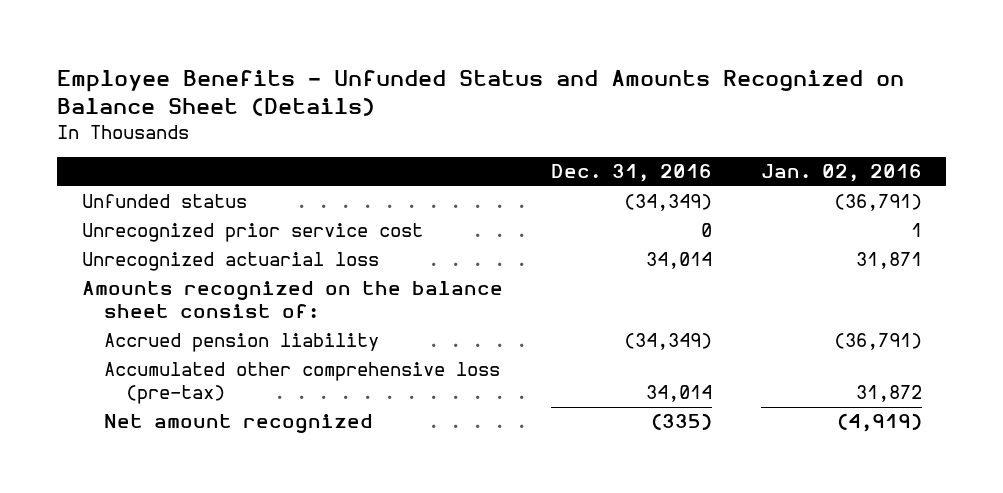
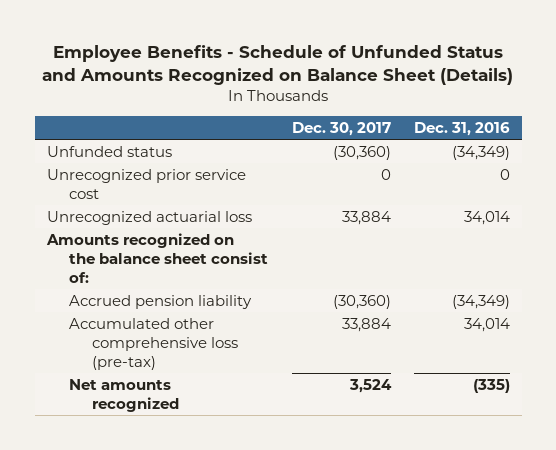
- Employee Benefits - Unfunded Status and Amounts Recognized on Balance Sheet (Details)
+ Employee Benefits - Schedule of Unfunded Status and Amounts Recognized on Balance Sheet (Details)
- | Dec. 31, 2016 | Jan. 02, 2016
+ | Dec. 30, 2017 | Dec. 31, 2016
- Net amount recognized | (335) | (4,919)
+ Net amounts recognized | 3,524 | (335)

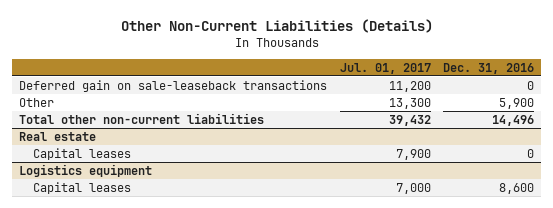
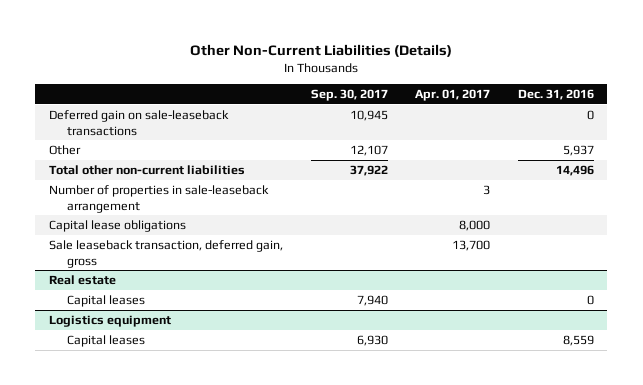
- | Jul. 01, 2017 | Dec. 31, 2016
+ | Sep. 30, 2017 | Apr. 01, 2017 | Dec. 31, 2016
- Other | 13,300 | 5,900
+ Other | 12,107 | | 5,937
+ Number of properties in sale-leaseback arrangement | | 3 |
+ Capital lease obligations | | 8,000 |
+ Sale leaseback transaction, deferred gain, gross | | 13,700 |
@ Logistics equipment
- Capital leases | 7,000 | 8,600
+ Capital leases | 6,930 | | 8,559

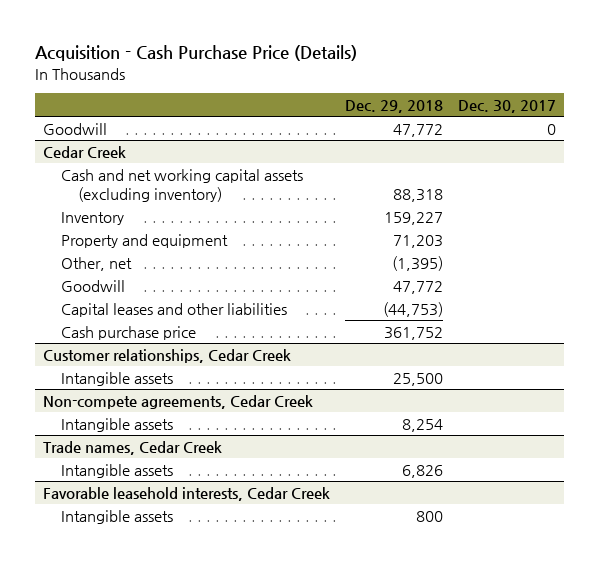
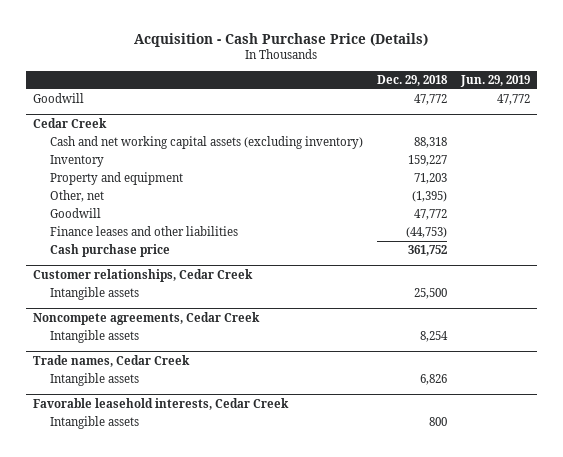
- | Dec. 29, 2018 | Dec. 30, 2017
+ | Dec. 29, 2018 | Jun. 29, 2019
@ Cedar Creek
- Capital leases and other liabilities | (44,753) |
+ Finance leases and other liabilities | (44,753) |
- Non-compete agreements, Cedar Creek
+ Noncompete agreements, Cedar Creek

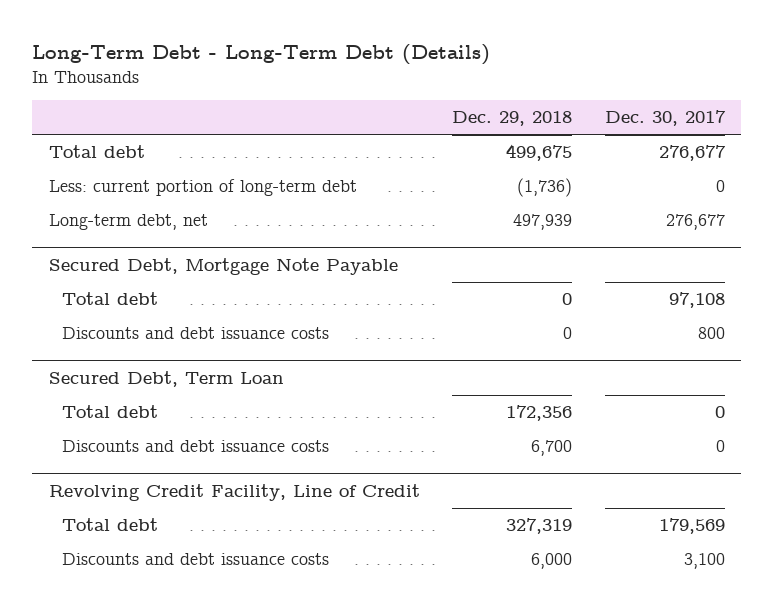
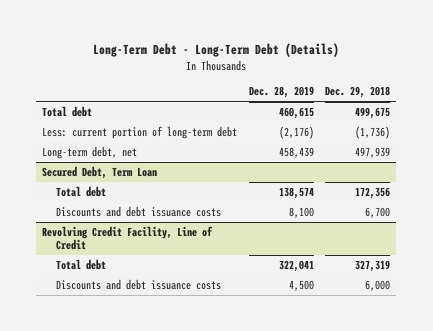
- | Dec. 29, 2018 | Dec. 30, 2017
+ | Dec. 28, 2019 | Dec. 29, 2018
- Secured Debt, Mortgage Note Payable
- Total debt | 0 | 97,108
- Discounts and debt issuance costs | 0 | 800

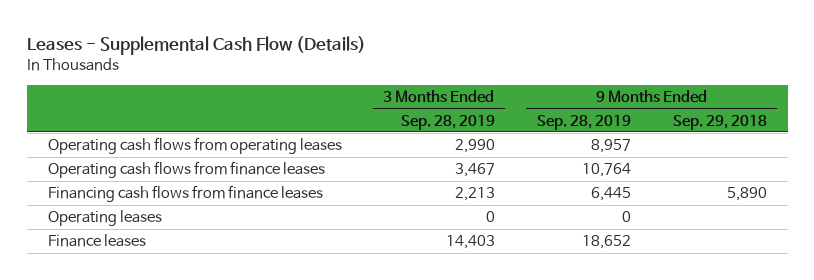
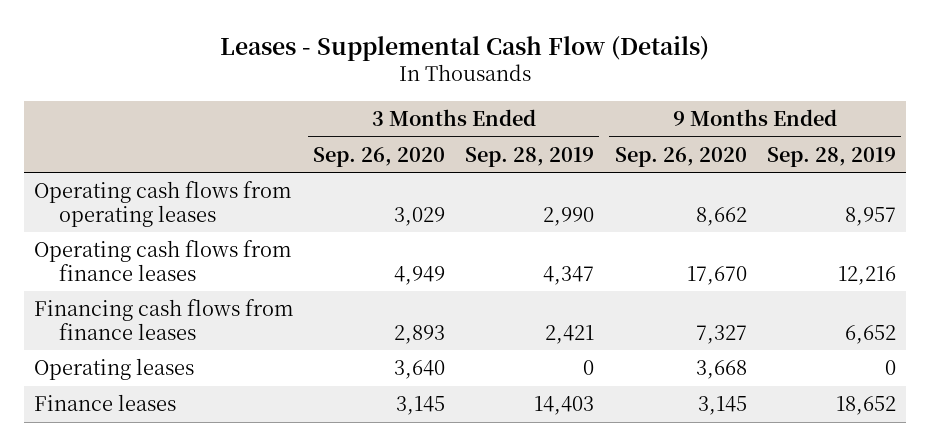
- | 3 Months Ended Sep. 28, 2019 | 9 Months Ended Sep. 28, 2019 | 9 Months Ended Sep. 29, 2018
+ | 3 Months Ended Sep. 26, 2020 | 3 Months Ended Sep. 28, 2019 | 9 Months Ended Sep. 26, 2020 | 9 Months Ended Sep. 28, 2019
- Operating cash flows from finance leases | 3,467 | 10,764 |
- Financing cash flows from finance leases | 2,213 | 6,445 | 5,890
+ Operating cash flows from finance leases | 4,949 | 4,347 | 17,670 | 12,216
+ Financing cash flows from finance leases | 2,893 | 2,421 | 7,327 | 6,652

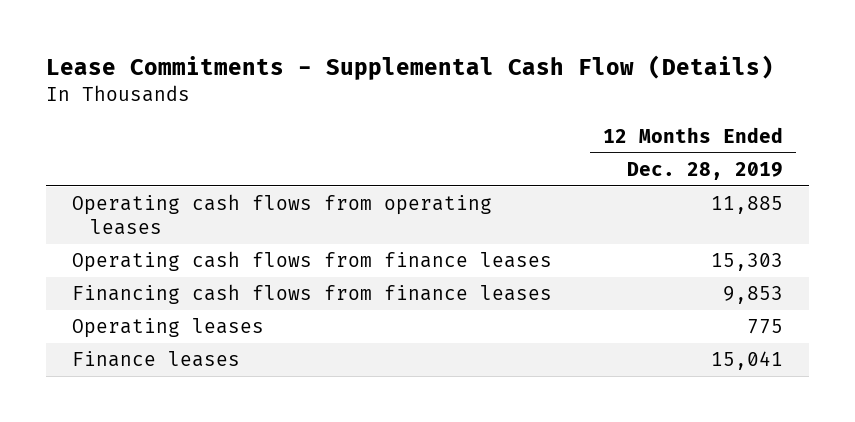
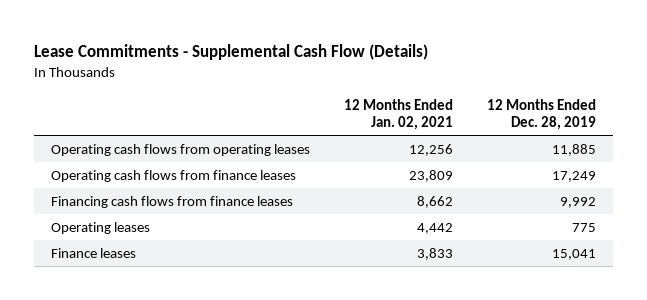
- | 12 Months Ended Dec. 28, 2019
+ | 12 Months Ended Jan. 02, 2021 | 12 Months Ended Dec. 28, 2019
- Operating cash flows from finance leases | 15,303
- Financing cash flows from finance leases | 9,853
+ Operating cash flows from finance leases | 23,809 | 17,249
+ Financing cash flows from finance leases | 8,662 | 9,992

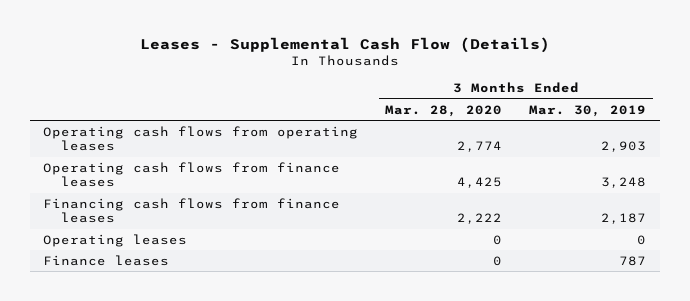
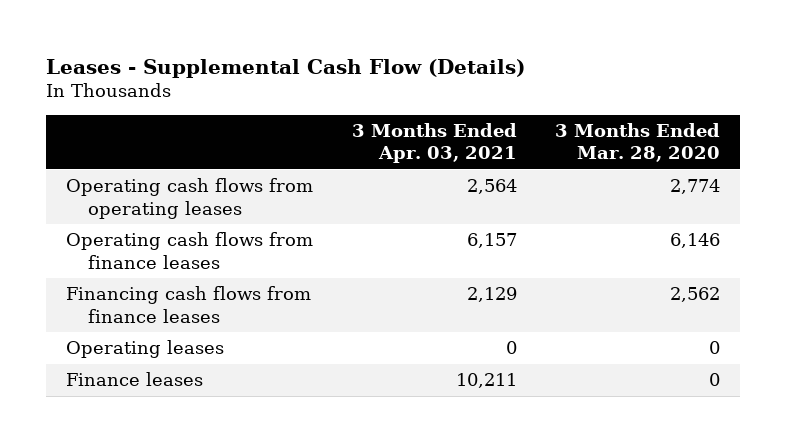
- | 3 Months Ended Mar. 28, 2020 | 3 Months Ended Mar. 30, 2019
+ | 3 Months Ended Apr. 03, 2021 | 3 Months Ended Mar. 28, 2020
- Operating cash flows from finance leases | 4,425 | 3,248
- Financing cash flows from finance leases | 2,222 | 2,187
+ Operating cash flows from finance leases | 6,157 | 6,146
+ Financing cash flows from finance leases | 2,129 | 2,562

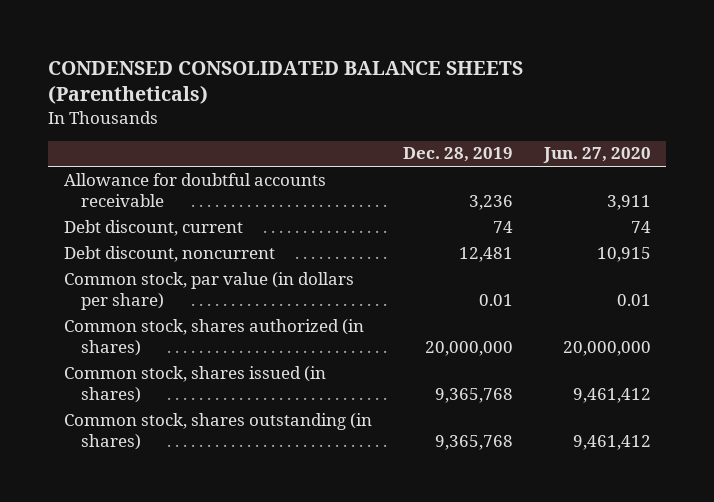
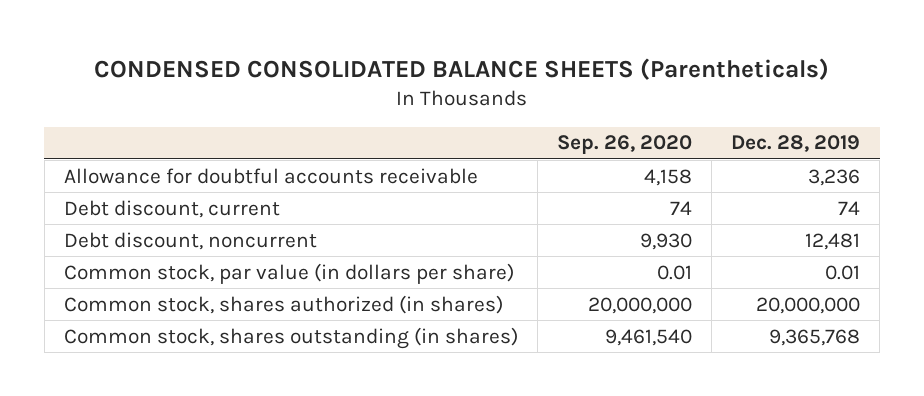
- | Dec. 28, 2019 | Jun. 27, 2020
+ | Sep. 26, 2020 | Dec. 28, 2019
- Common stock, shares issued (in shares) | 9,365,768 | 9,461,412

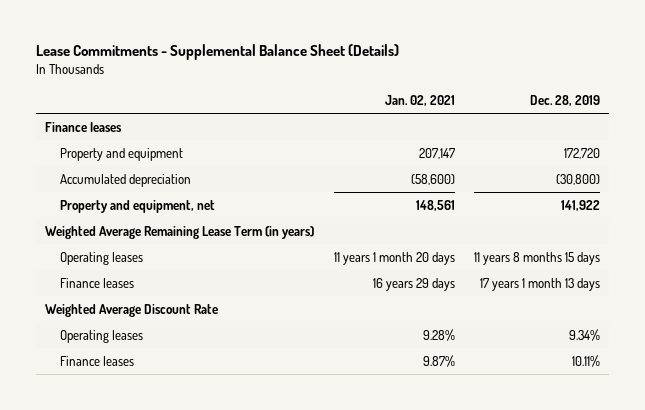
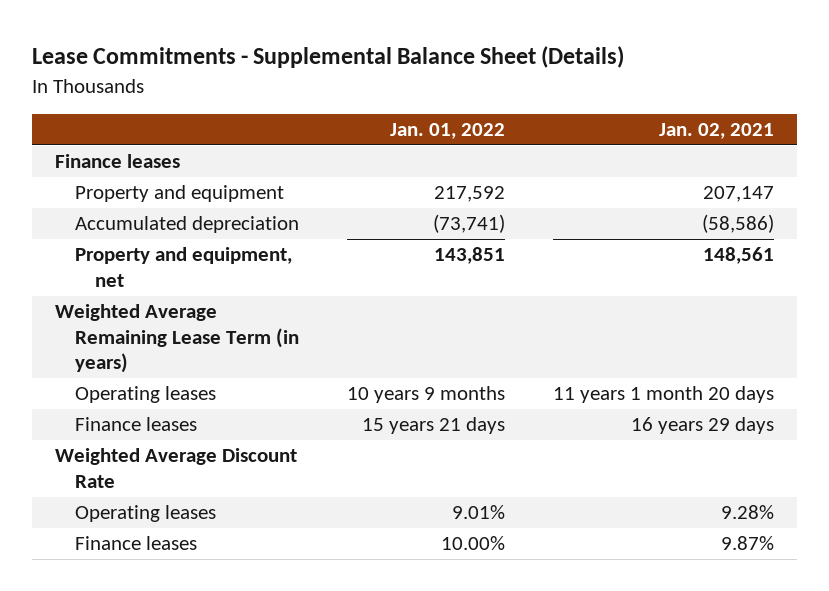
- | Jan. 02, 2021 | Dec. 28, 2019
+ | Jan. 01, 2022 | Jan. 02, 2021
- Accumulated depreciation | (58,600) | (30,800)
+ Accumulated depreciation | (73,741) | (58,586)

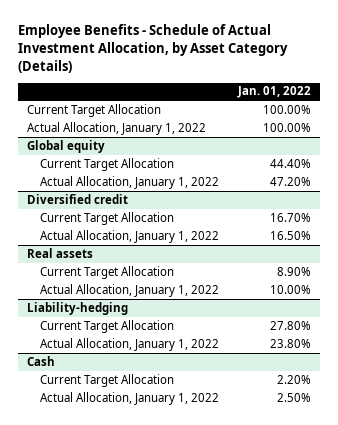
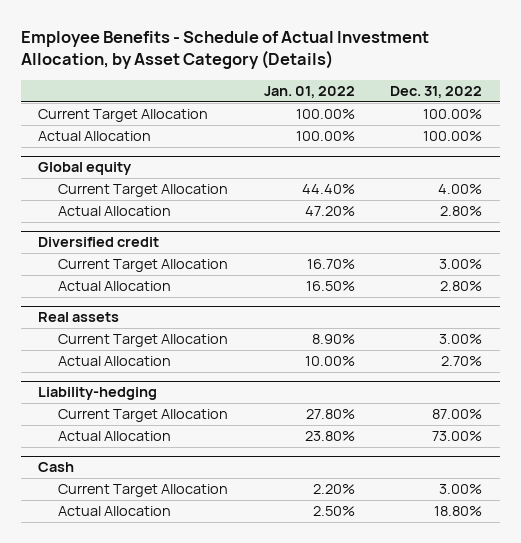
- | Jan. 01, 2022
+ | Jan. 01, 2022 | Dec. 31, 2022
- Actual Allocation, January 1, 2022 | 100.00%
+ Actual Allocation | 100.00% | 100.00%
@ Global equity
- Actual Allocation, January 1, 2022 | 47.20%
+ Actual Allocation | 47.20% | 2.80%
@ Diversified credit
- Actual Allocation, January 1, 2022 | 16.50%
+ Actual Allocation | 16.50% | 2.80%
@ Real assets
- Actual Allocation, January 1, 2022 | 10.00%
+ Actual Allocation | 10.00% | 2.70%
@ Liability-hedging
- Actual Allocation, January 1, 2022 | 23.80%
+ Actual Allocation | 23.80% | 73.00%
@ Cash
- Actual Allocation, January 1, 2022 | 2.50%
+ Actual Allocation | 2.50% | 18.80%

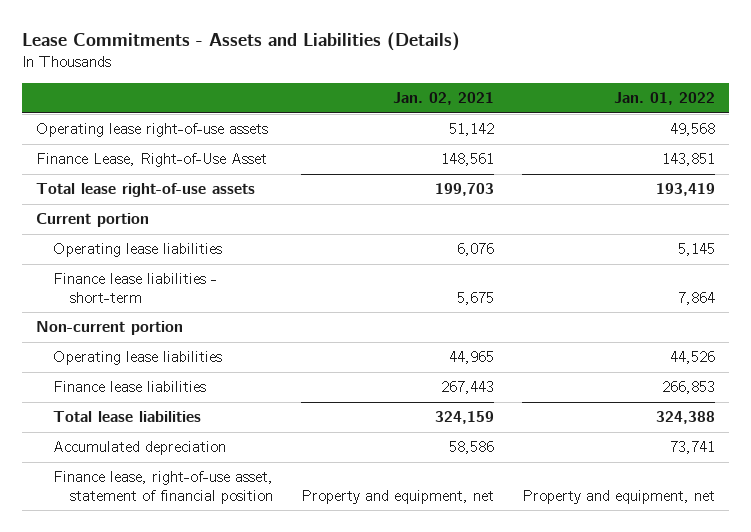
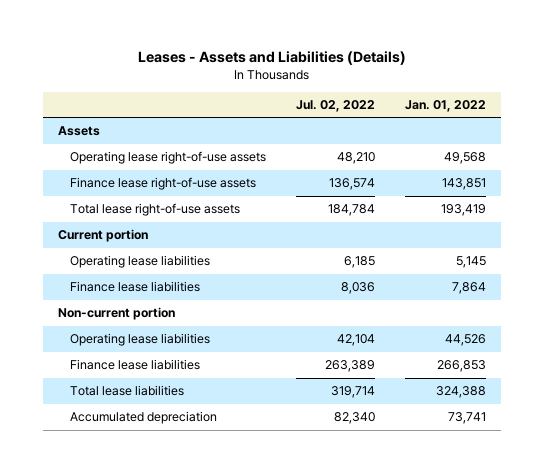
- Lease Commitments - Assets and Liabilities (Details)
+ Leases - Assets and Liabilities (Details)
- | Jan. 02, 2021 | Jan. 01, 2022
+ | Jul. 02, 2022 | Jan. 01, 2022
+ Assets
- Finance Lease, Right-of-Use Asset | 148,561 | 143,851
+ Finance lease right-of-use assets | 136,574 | 143,851
- Finance lease liabilities - short-term | 5,675 | 7,864
+ Finance lease liabilities | 8,036 | 7,864
- Finance lease, right-of-use asset, statement of financial position | Property and equipment, net | Property and equipment, net

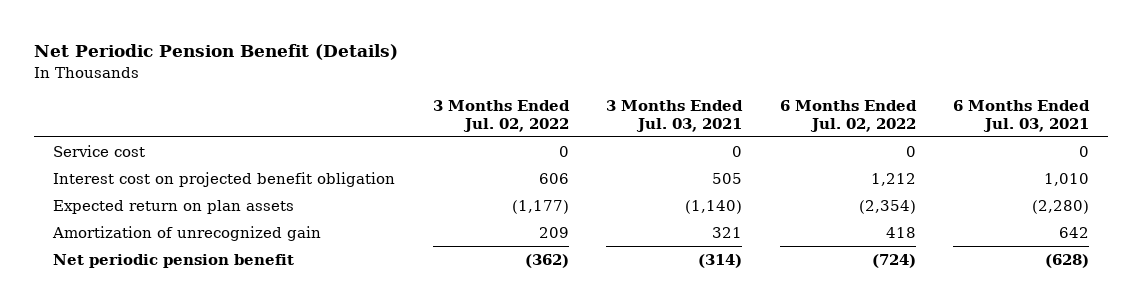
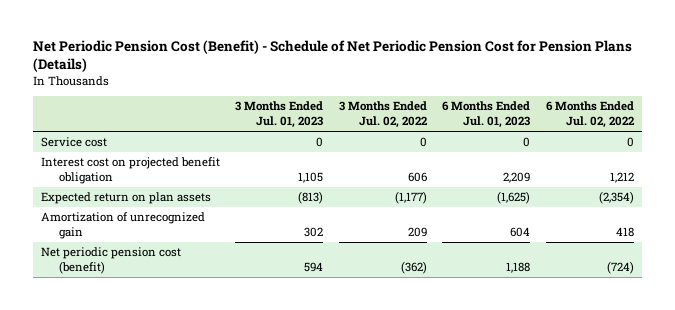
- Net Periodic Pension Benefit (Details)
+ Net Periodic Pension Cost (Benefit) - Schedule of Net Periodic Pension Cost for Pension Plans (Details)
- | 3 Months Ended Jul. 02, 2022 | 3 Months Ended Jul. 03, 2021 | 6 Months Ended Jul. 02, 2022 | 6 Months Ended Jul. 03, 2021
+ | 3 Months Ended Jul. 01, 2023 | 3 Months Ended Jul. 02, 2022 | 6 Months Ended Jul. 01, 2023 | 6 Months Ended Jul. 02, 2022
- Net periodic pension benefit | (362) | (314) | (724) | (628)
+ Net periodic pension cost (benefit) | 594 | (362) | 1,188 | (724)

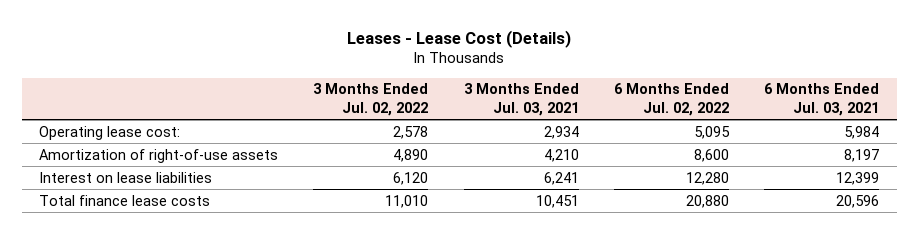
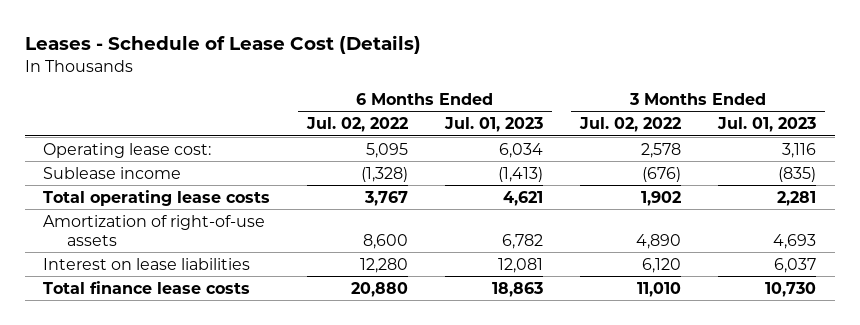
- Leases - Lease Cost (Details)
+ Leases - Schedule of Lease Cost (Details)
- | 3 Months Ended Jul. 02, 2022 | 3 Months Ended Jul. 03, 2021 | 6 Months Ended Jul. 02, 2022 | 6 Months Ended Jul. 03, 2021
+ | 6 Months Ended Jul. 02, 2022 | 6 Months Ended Jul. 01, 2023 | 3 Months Ended Jul. 02, 2022 | 3 Months Ended Jul. 01, 2023
+ Sublease income | (1,328) | (1,413) | (676) | (835)
+ Total operating lease costs | 3,767 | 4,621 | 1,902 | 2,281

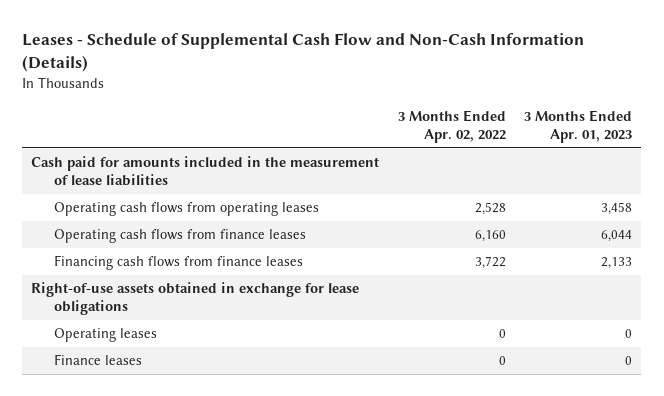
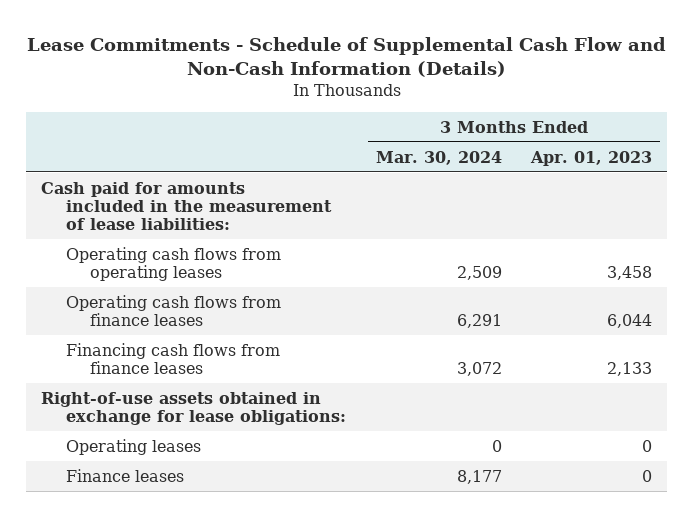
- Leases - Schedule of Supplemental Cash Flow and Non-Cash Information (Details)
+ Lease Commitments - Schedule of Supplemental Cash Flow and Non-Cash Information (Details)
- | 3 Months Ended Apr. 02, 2022 | 3 Months Ended Apr. 01, 2023
+ | 3 Months Ended Mar. 30, 2024 | 3 Months Ended Apr. 01, 2023
- Cash paid for amounts included in the measurement of lease liabilities
+ Cash paid for amounts included in the measurement of lease liabilities:
- Right-of-use assets obtained in exchange for lease obligations
+ Right-of-use assets obtained in exchange for lease obligations:

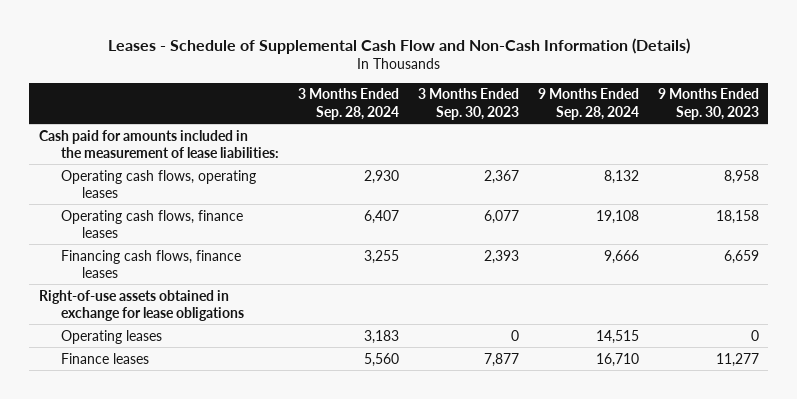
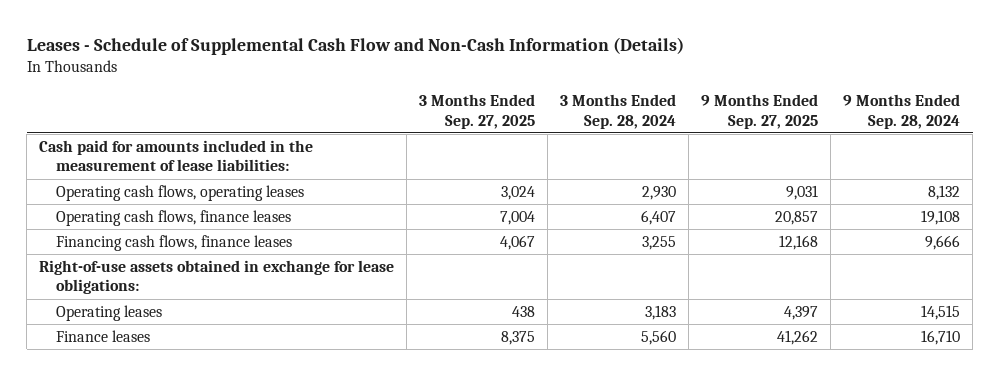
- | 3 Months Ended Sep. 28, 2024 | 3 Months Ended Sep. 30, 2023 | 9 Months Ended Sep. 28, 2024 | 9 Months Ended Sep. 30, 2023
+ | 3 Months Ended Sep. 27, 2025 | 3 Months Ended Sep. 28, 2024 | 9 Months Ended Sep. 27, 2025 | 9 Months Ended Sep. 28, 2024
- Right-of-use assets obtained in exchange for lease obligations
+ Right-of-use assets obtained in exchange for lease obligations:

